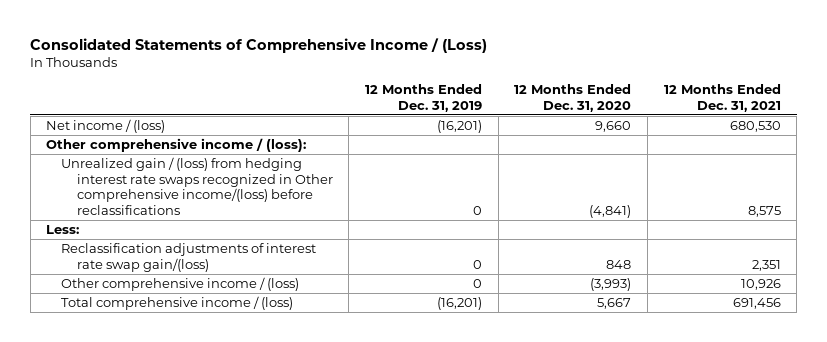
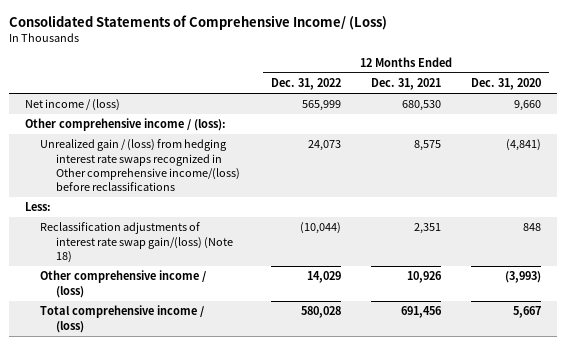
- Consolidated Statements of Comprehensive Income / (Loss)
+ Consolidated Statements of Comprehensive Income/ (Loss)
- | 12 Months Ended Dec. 31, 2019 | 12 Months Ended Dec. 31, 2020 | 12 Months Ended Dec. 31, 2021
+ | 12 Months Ended Dec. 31, 2022 | 12 Months Ended Dec. 31, 2021 | 12 Months Ended Dec. 31, 2020
- Reclassification adjustments of interest rate swap gain/(loss) | 0 | 848 | 2,351
+ Reclassification adjustments of interest rate swap gain/(loss) (Note 18) | (10,044) | 2,351 | 848

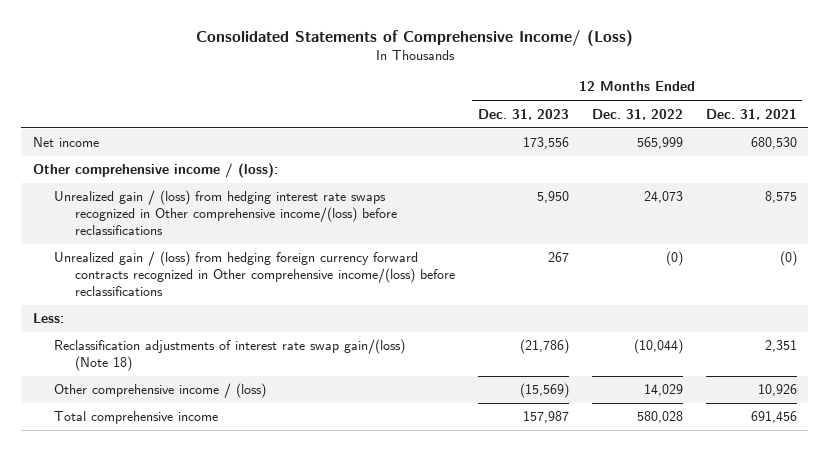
- | 12 Months Ended Dec. 31, 2022 | 12 Months Ended Dec. 31, 2021 | 12 Months Ended Dec. 31, 2020
+ | 12 Months Ended Dec. 31, 2023 | 12 Months Ended Dec. 31, 2022 | 12 Months Ended Dec. 31, 2021
- Net income / (loss) | 565,999 | 680,530 | 9,660
+ Net income | 173,556 | 565,999 | 680,530
+ Unrealized gain / (loss) from hedging foreign currency forward contracts recognized in Other comprehensive income/(loss) before reclassifications | 267 | (0) | (0)
- Total comprehensive income / (loss) | 580,028 | 691,456 | 5,667
+ Total comprehensive income | 157,987 | 580,028 | 691,456

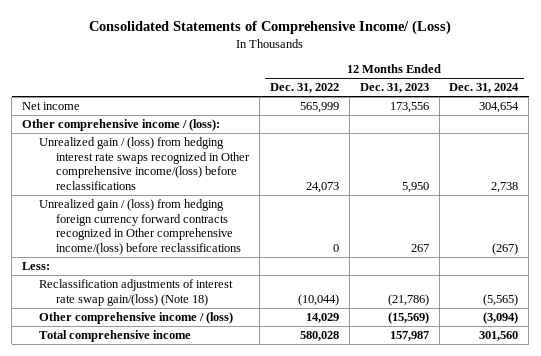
- | 12 Months Ended Dec. 31, 2023 | 12 Months Ended Dec. 31, 2022 | 12 Months Ended Dec. 31, 2021
+ | 12 Months Ended Dec. 31, 2022 | 12 Months Ended Dec. 31, 2023 | 12 Months Ended Dec. 31, 2024
- Unrealized gain / (loss) from hedging foreign currency forward contracts recognized in Other comprehensive income/(loss) before reclassifications | 267 | (0) | (0)
+ Unrealized gain / (loss) from hedging foreign currency forward contracts recognized in Other comprehensive income/(loss) before reclassifications | 0 | 267 | (267)

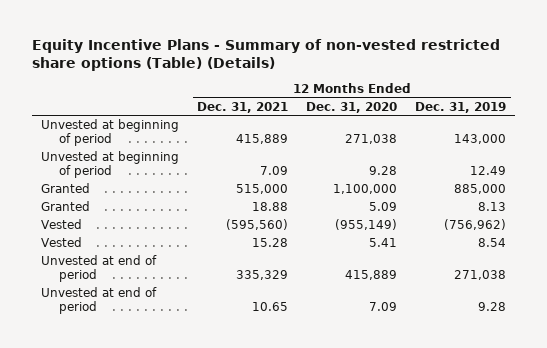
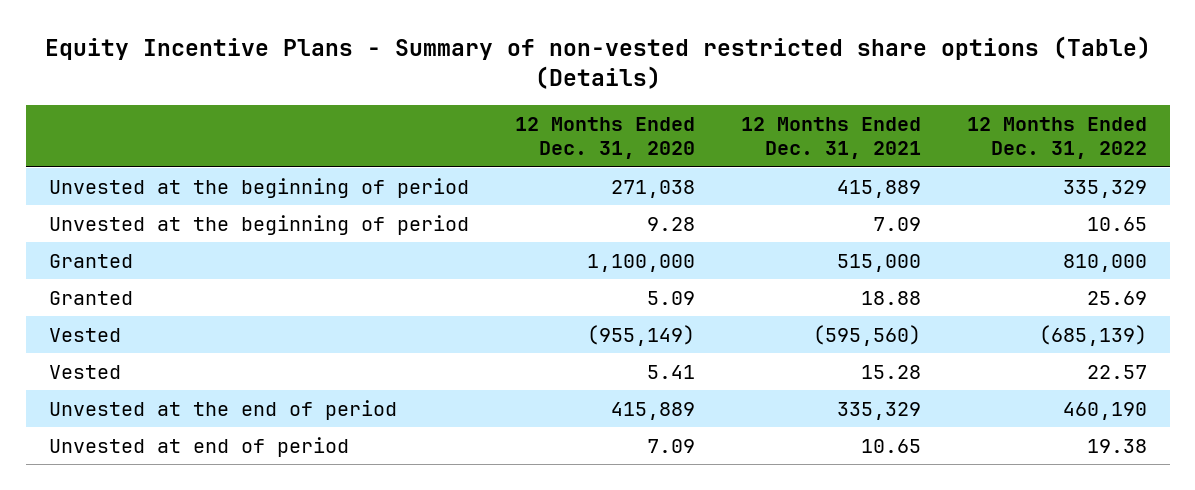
- | 12 Months Ended Dec. 31, 2021 | 12 Months Ended Dec. 31, 2020 | 12 Months Ended Dec. 31, 2019
+ | 12 Months Ended Dec. 31, 2020 | 12 Months Ended Dec. 31, 2021 | 12 Months Ended Dec. 31, 2022
- Unvested at beginning of period | 415,889 | 271,038 | 143,000
- Unvested at beginning of period | 7.09 | 9.28 | 12.49
+ Unvested at the beginning of period | 271,038 | 415,889 | 335,329
+ Unvested at the beginning of period | 9.28 | 7.09 | 10.65
- Unvested at end of period | 335,329 | 415,889 | 271,038
+ Unvested at the end of period | 415,889 | 335,329 | 460,190

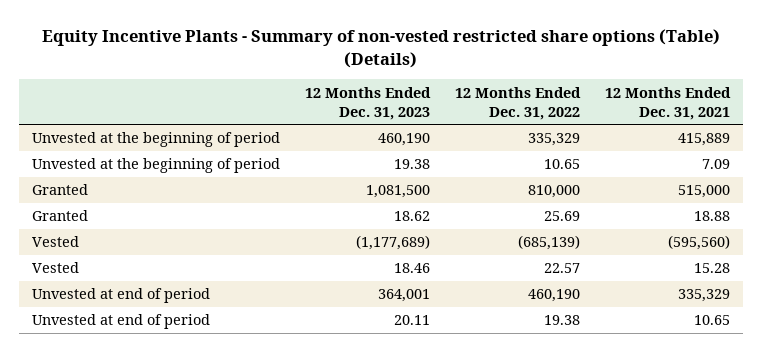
- Equity Incentive Plans - Summary of non-vested restricted share options (Table) (Details)
+ Equity Incentive Plants - Summary of non-vested restricted share options (Table) (Details)
- | 12 Months Ended Dec. 31, 2020 | 12 Months Ended Dec. 31, 2021 | 12 Months Ended Dec. 31, 2022
+ | 12 Months Ended Dec. 31, 2023 | 12 Months Ended Dec. 31, 2022 | 12 Months Ended Dec. 31, 2021
- Unvested at the end of period | 415,889 | 335,329 | 460,190
+ Unvested at end of period | 364,001 | 460,190 | 335,329

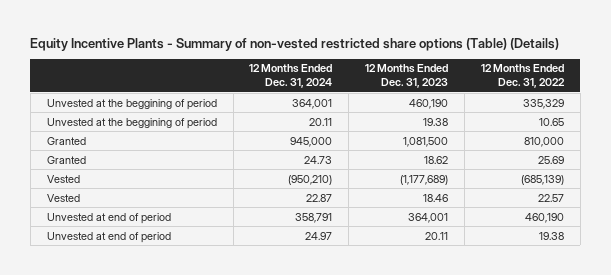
- | 12 Months Ended Dec. 31, 2023 | 12 Months Ended Dec. 31, 2022 | 12 Months Ended Dec. 31, 2021
+ | 12 Months Ended Dec. 31, 2024 | 12 Months Ended Dec. 31, 2023 | 12 Months Ended Dec. 31, 2022
- Unvested at the beginning of period | 460,190 | 335,329 | 415,889
- Unvested at the beginning of period | 19.38 | 10.65 | 7.09
+ Unvested at the beggining of period | 364,001 | 460,190 | 335,329
+ Unvested at the beggining of period | 20.11 | 19.38 | 10.65

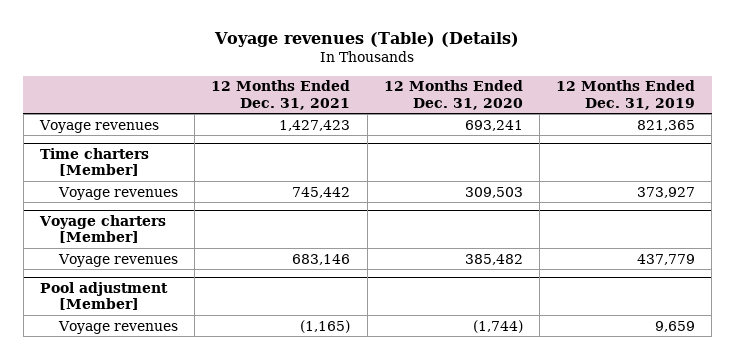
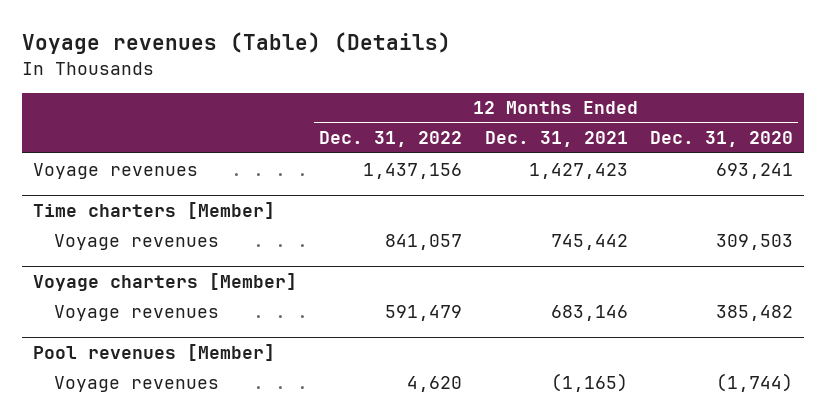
- | 12 Months Ended Dec. 31, 2021 | 12 Months Ended Dec. 31, 2020 | 12 Months Ended Dec. 31, 2019
+ | 12 Months Ended Dec. 31, 2022 | 12 Months Ended Dec. 31, 2021 | 12 Months Ended Dec. 31, 2020
- Pool adjustment [Member]
+ Pool revenues [Member]

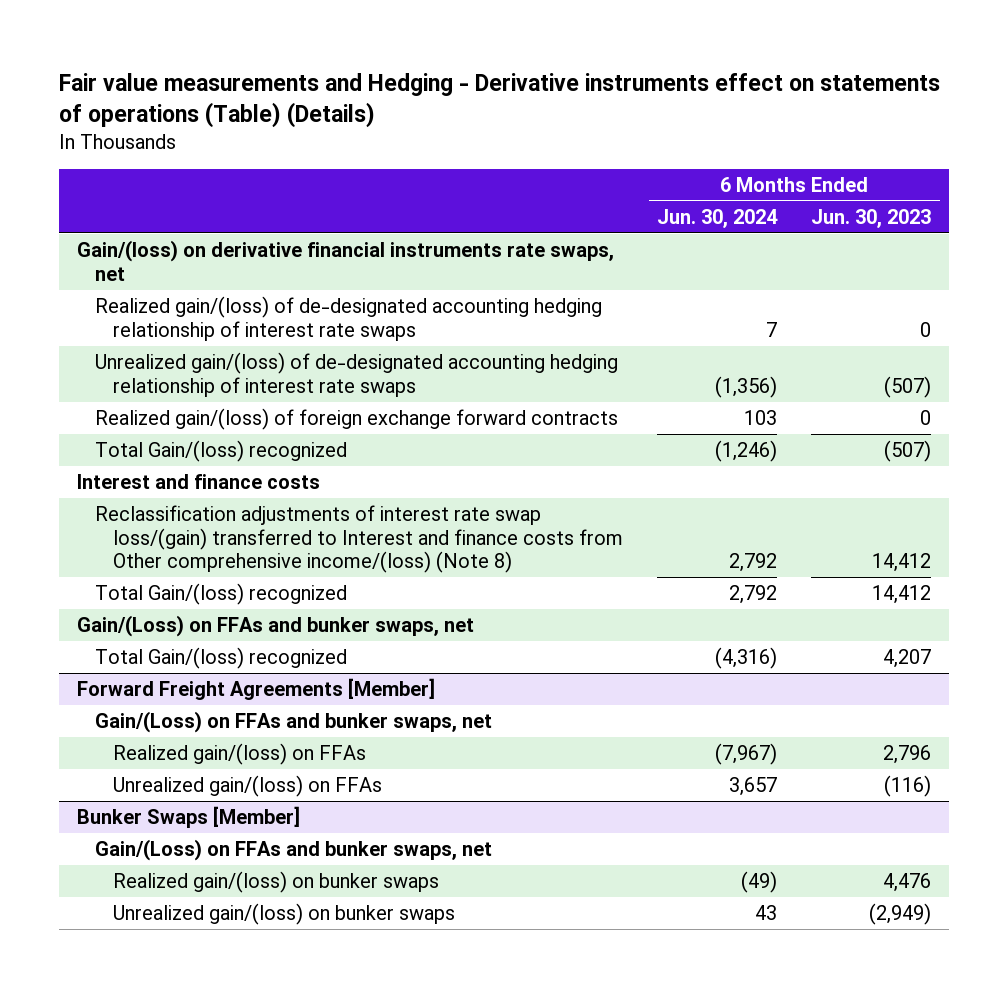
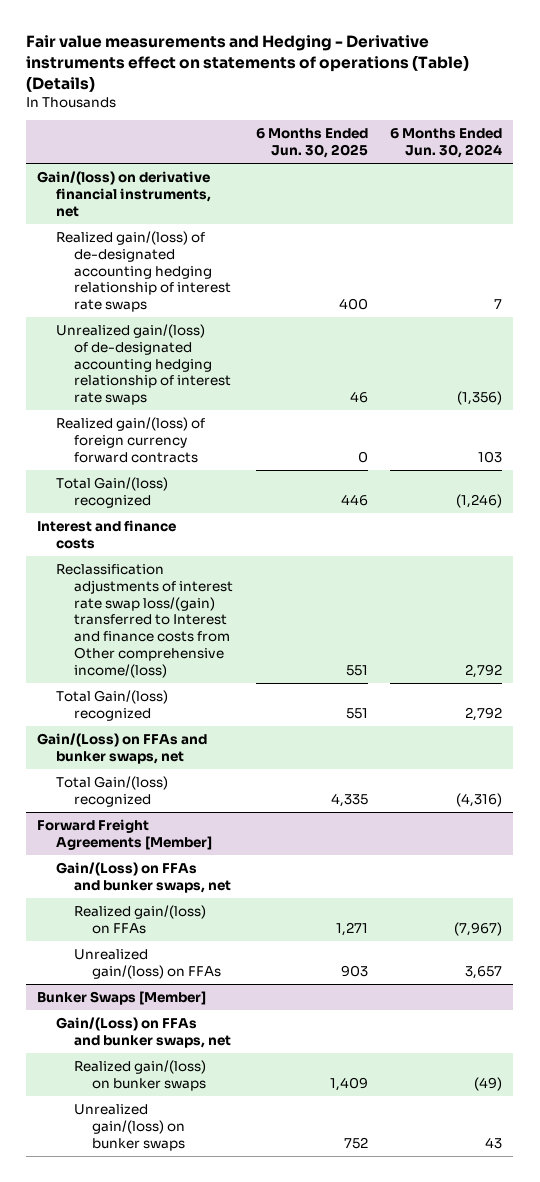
- | 6 Months Ended Jun. 30, 2024 | 6 Months Ended Jun. 30, 2023
+ | 6 Months Ended Jun. 30, 2025 | 6 Months Ended Jun. 30, 2024
- Gain/(loss) on derivative financial instruments rate swaps, net
+ Gain/(loss) on derivative financial instruments, net
- Realized gain/(loss) of foreign exchange forward contracts | 103 | 0
+ Realized gain/(loss) of foreign currency forward contracts | 0 | 103
- Reclassification adjustments of interest rate swap loss/(gain) transferred to Interest and finance costs from Other comprehensive income/(loss) (Note 8) | 2,792 | 14,412
+ Reclassification adjustments of interest rate swap loss/(gain) transferred to Interest and finance costs from Other comprehensive income/(loss) | 551 | 2,792

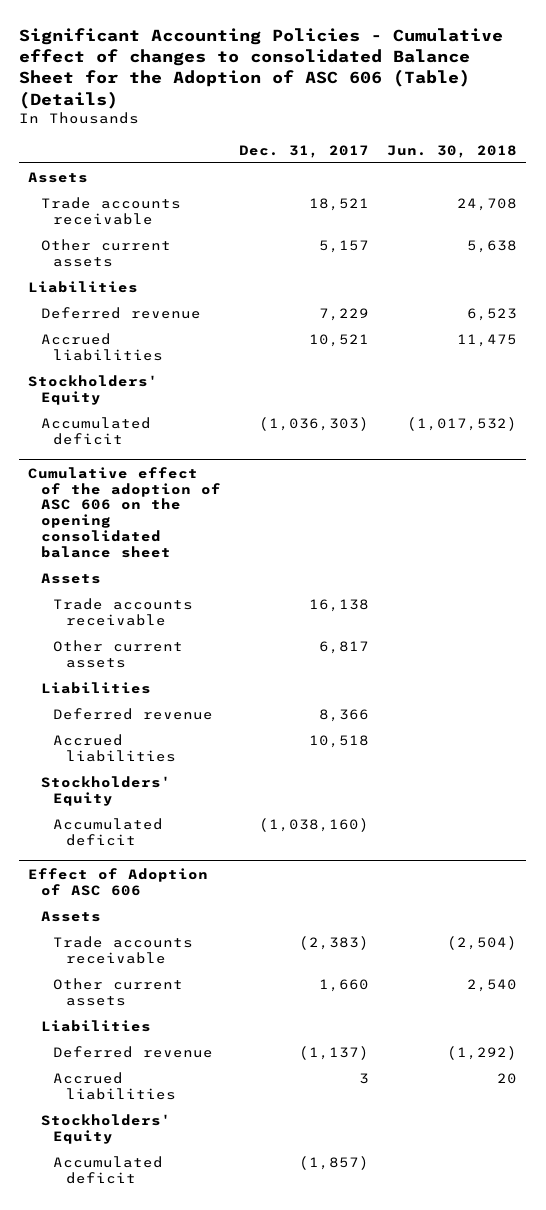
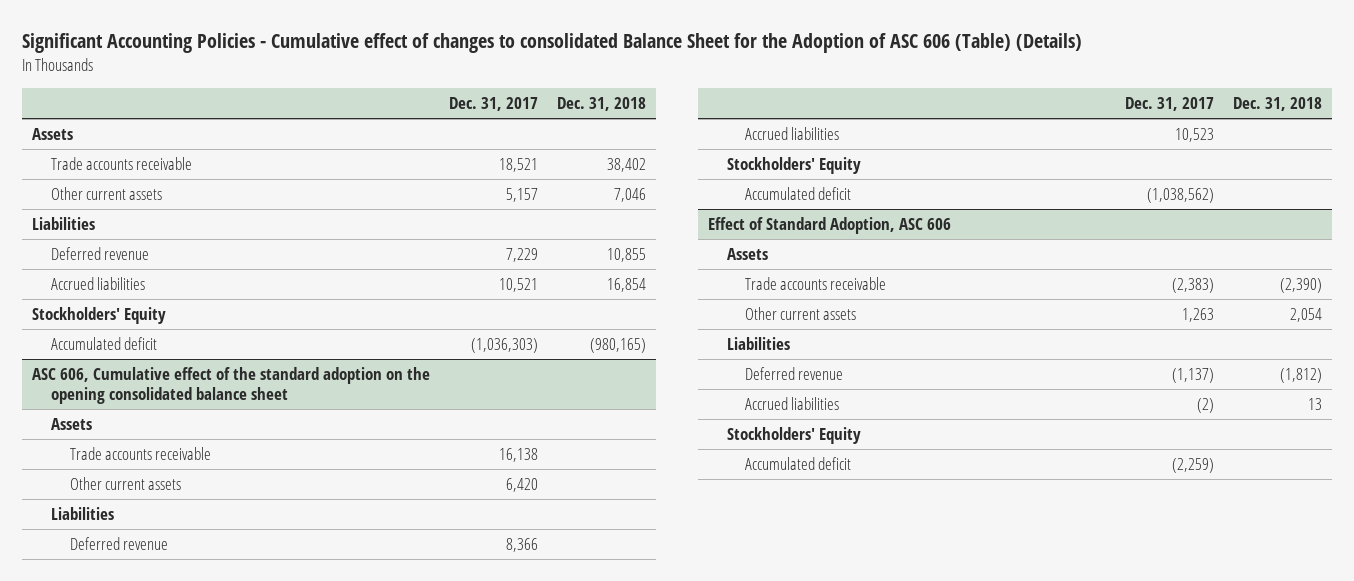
- | Dec. 31, 2017 | Jun. 30, 2018
+ | Dec. 31, 2017 | Dec. 31, 2018
- Cumulative effect of the adoption of ASC 606 on the opening consolidated balance sheet
+ ASC 606, Cumulative effect of the standard adoption on the opening consolidated balance sheet
- Other current assets | 6,817 |
+ Other current assets | 6,420 |
- Accrued liabilities | 10,518 |
+ Accrued liabilities | 10,523 |
- Accumulated deficit | (1,038,160) |
- Effect of Adoption of ASC 606
+ Accumulated deficit | (1,038,562) |
+ Effect of Standard Adoption, ASC 606
- Other current assets | 1,660 | 2,540
+ Other current assets | 1,263 | 2,054
- Accrued liabilities | 3 | 20
+ Accrued liabilities | (2) | 13
- Accumulated deficit | (1,857) |
+ Accumulated deficit | (2,259) |

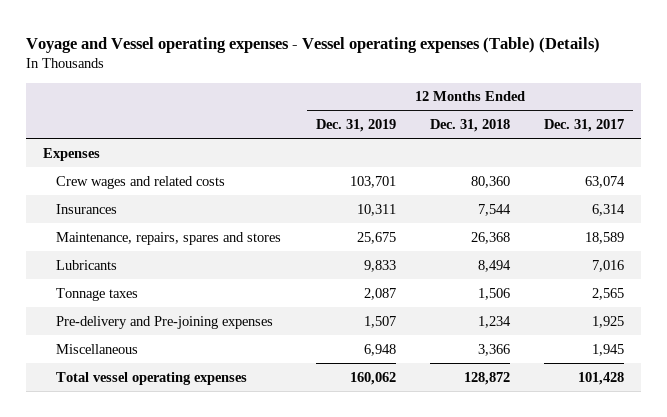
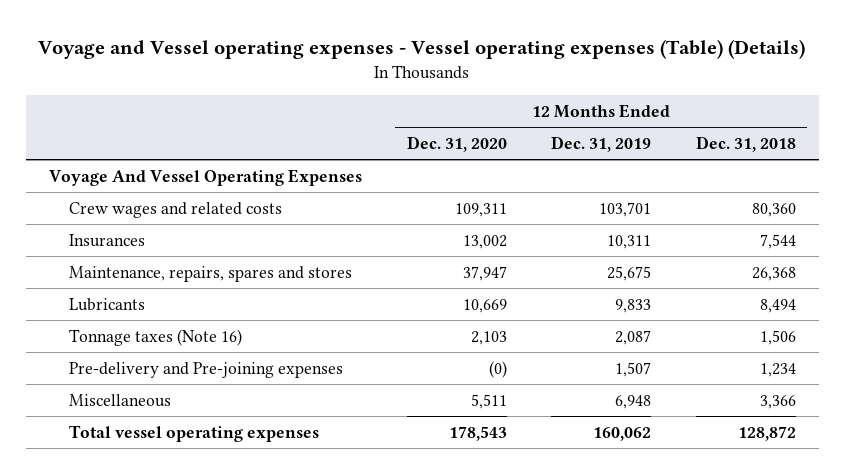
- | 12 Months Ended Dec. 31, 2019 | 12 Months Ended Dec. 31, 2018 | 12 Months Ended Dec. 31, 2017
+ | 12 Months Ended Dec. 31, 2020 | 12 Months Ended Dec. 31, 2019 | 12 Months Ended Dec. 31, 2018
- Expenses
+ Voyage And Vessel Operating Expenses
- Tonnage taxes | 2,087 | 1,506 | 2,565
+ Tonnage taxes (Note 16) | 2,103 | 2,087 | 1,506

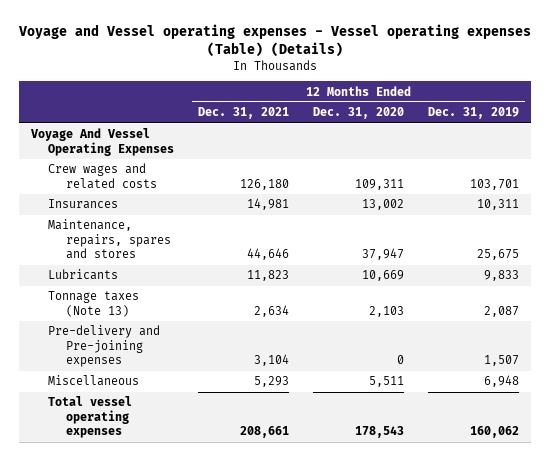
- | 12 Months Ended Dec. 31, 2020 | 12 Months Ended Dec. 31, 2019 | 12 Months Ended Dec. 31, 2018
+ | 12 Months Ended Dec. 31, 2021 | 12 Months Ended Dec. 31, 2020 | 12 Months Ended Dec. 31, 2019
- Tonnage taxes (Note 16) | 2,103 | 2,087 | 1,506
- Pre-delivery and Pre-joining expenses | (0) | 1,507 | 1,234
+ Tonnage taxes (Note 13) | 2,634 | 2,103 | 2,087
+ Pre-delivery and Pre-joining expenses | 3,104 | 0 | 1,507

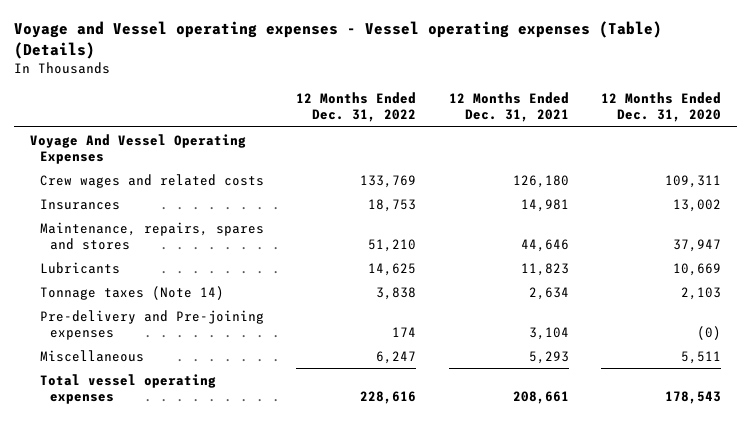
- | 12 Months Ended Dec. 31, 2021 | 12 Months Ended Dec. 31, 2020 | 12 Months Ended Dec. 31, 2019
+ | 12 Months Ended Dec. 31, 2022 | 12 Months Ended Dec. 31, 2021 | 12 Months Ended Dec. 31, 2020
- Tonnage taxes (Note 13) | 2,634 | 2,103 | 2,087
- Pre-delivery and Pre-joining expenses | 3,104 | 0 | 1,507
+ Tonnage taxes (Note 14) | 3,838 | 2,634 | 2,103
+ Pre-delivery and Pre-joining expenses | 174 | 3,104 | (0)

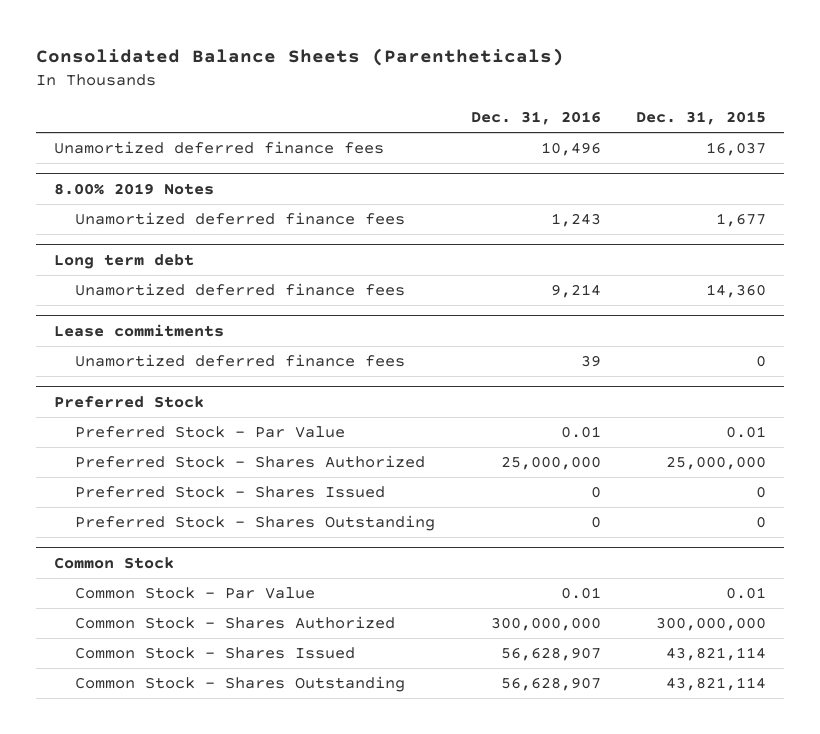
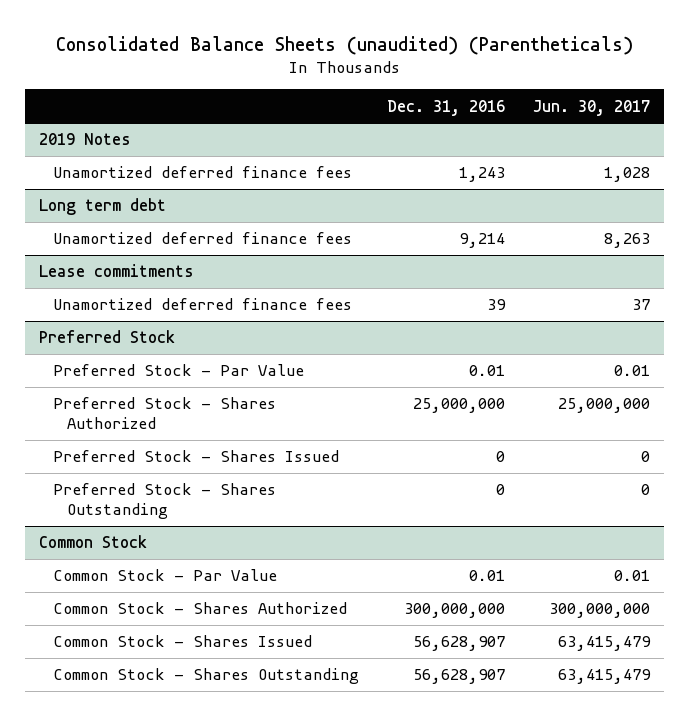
- Consolidated Balance Sheets (Parentheticals)
+ Consolidated Balance Sheets (unaudited) (Parentheticals)
- | Dec. 31, 2016 | Dec. 31, 2015
+ | Dec. 31, 2016 | Jun. 30, 2017
- Unamortized deferred finance fees | 10,496 | 16,037
- 8.00% 2019 Notes
+ 2019 Notes

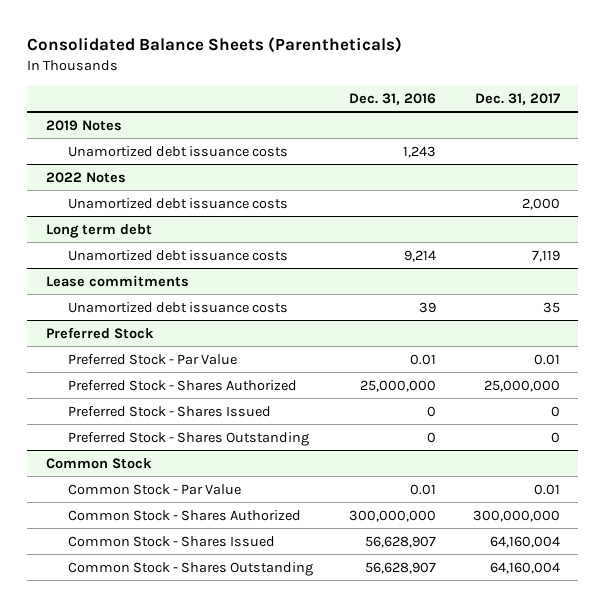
- Consolidated Balance Sheets (unaudited) (Parentheticals)
+ Consolidated Balance Sheets (Parentheticals)
- | Dec. 31, 2016 | Jun. 30, 2017
+ | Dec. 31, 2016 | Dec. 31, 2017
@ 2019 Notes
- Unamortized deferred finance fees | 1,243 | 1,028
+ Unamortized debt issuance costs | 1,243 |
+ 2022 Notes
+ Unamortized debt issuance costs | | 2,000
@ Long term debt
- Unamortized deferred finance fees | 9,214 | 8,263
+ Unamortized debt issuance costs | 9,214 | 7,119
@ Lease commitments
- Unamortized deferred finance fees | 39 | 37
+ Unamortized debt issuance costs | 39 | 35

